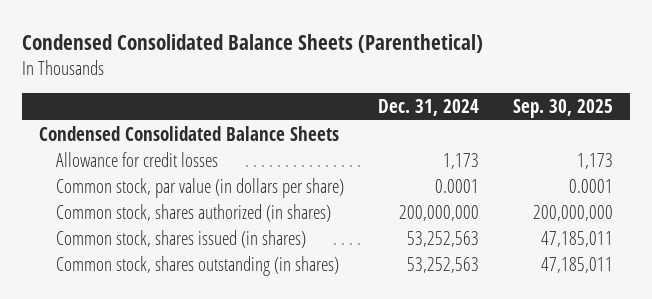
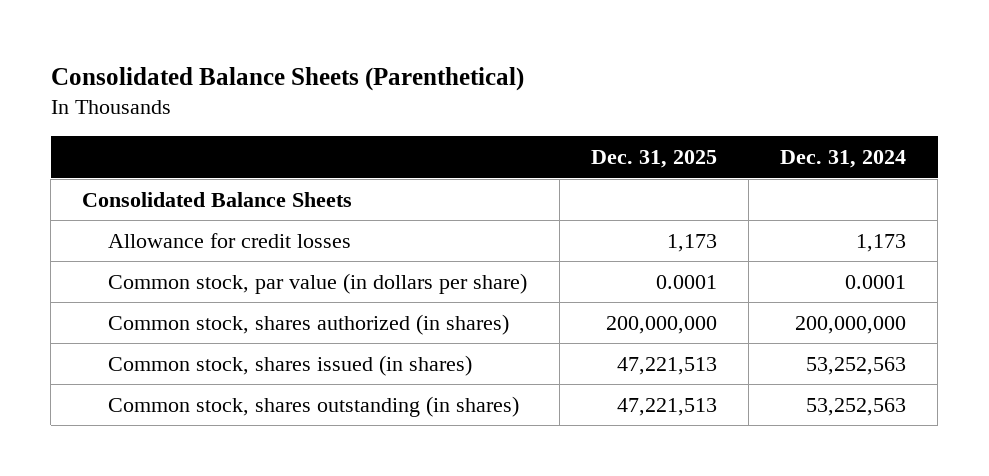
- Condensed Consolidated Balance Sheets (Parenthetical)
+ Consolidated Balance Sheets (Parenthetical)
- | Dec. 31, 2024 | Sep. 30, 2025
+ | Dec. 31, 2025 | Dec. 31, 2024
- Condensed Consolidated Balance Sheets
+ Consolidated Balance Sheets

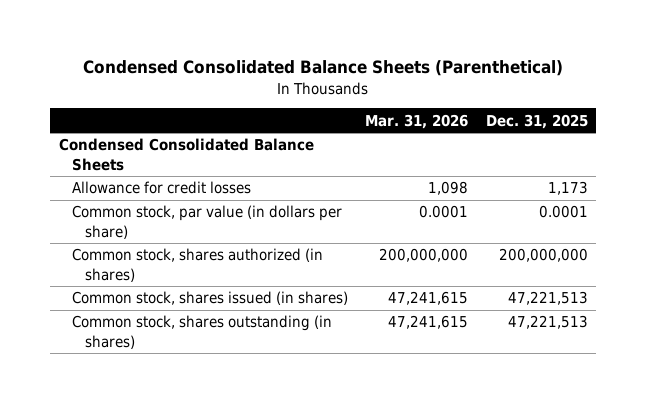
- Consolidated Balance Sheets (Parenthetical)
+ Condensed Consolidated Balance Sheets (Parenthetical)
- | Dec. 31, 2025 | Dec. 31, 2024
+ | Mar. 31, 2026 | Dec. 31, 2025
- Consolidated Balance Sheets
+ Condensed Consolidated Balance Sheets

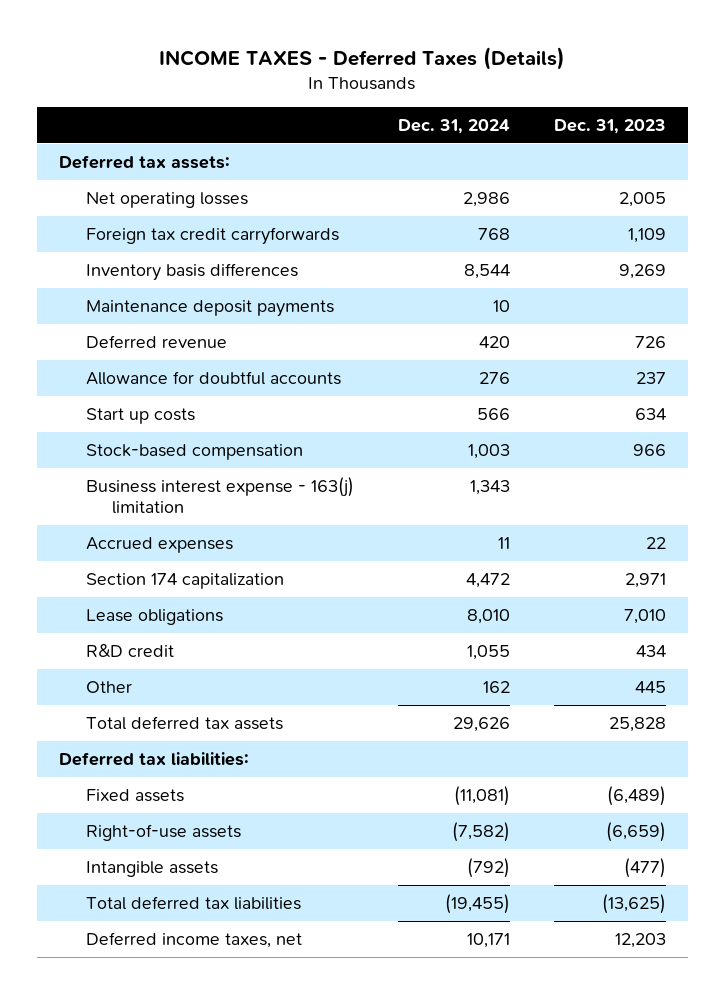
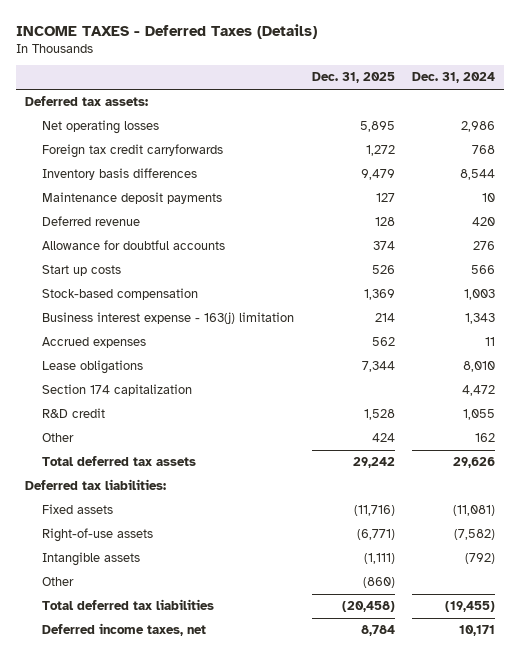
- | Dec. 31, 2024 | Dec. 31, 2023
+ | Dec. 31, 2025 | Dec. 31, 2024
moved down: Section 174 capitalization | | 4,472
+ Other | (860) |

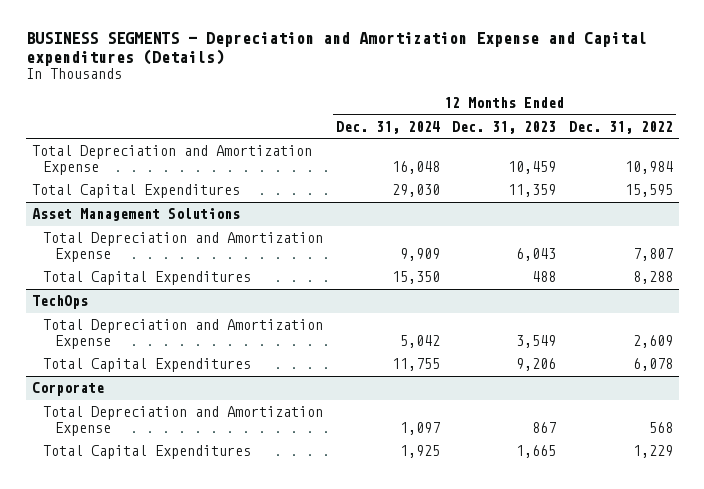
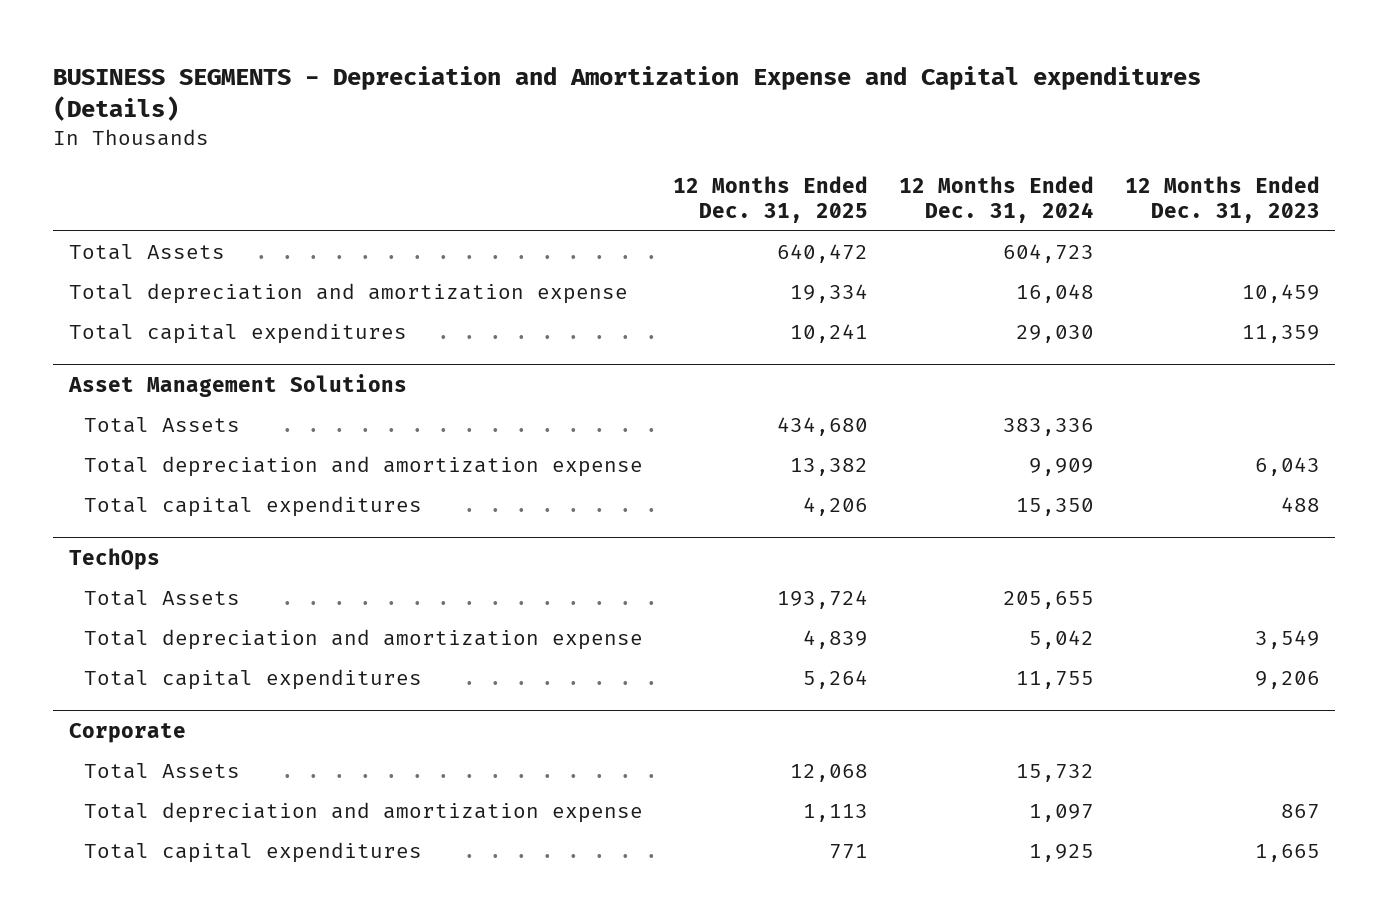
- | 12 Months Ended Dec. 31, 2024 | 12 Months Ended Dec. 31, 2023 | 12 Months Ended Dec. 31, 2022
+ | 12 Months Ended Dec. 31, 2025 | 12 Months Ended Dec. 31, 2024 | 12 Months Ended Dec. 31, 2023
- Total Depreciation and Amortization Expense | 16,048 | 10,459 | 10,984
- Total Capital Expenditures | 29,030 | 11,359 | 15,595
+ Total Assets | 640,472 | 604,723 |
+ Total depreciation and amortization expense | 19,334 | 16,048 | 10,459
+ Total capital expenditures | 10,241 | 29,030 | 11,359
@ Asset Management Solutions
- Total Depreciation and Amortization Expense | 9,909 | 6,043 | 7,807
- Total Capital Expenditures | 15,350 | 488 | 8,288
+ Total Assets | 434,680 | 383,336 |
+ Total depreciation and amortization expense | 13,382 | 9,909 | 6,043
+ Total capital expenditures | 4,206 | 15,350 | 488
@ TechOps
- Total Depreciation and Amortization Expense | 5,042 | 3,549 | 2,609
- Total Capital Expenditures | 11,755 | 9,206 | 6,078
+ Total Assets | 193,724 | 205,655 |
+ Total depreciation and amortization expense | 4,839 | 5,042 | 3,549
+ Total capital expenditures | 5,264 | 11,755 | 9,206
@ Corporate
- Total Depreciation and Amortization Expense | 1,097 | 867 | 568
- Total Capital Expenditures | 1,925 | 1,665 | 1,229
+ Total Assets | 12,068 | 15,732 |
+ Total depreciation and amortization expense | 1,113 | 1,097 | 867
+ Total capital expenditures | 771 | 1,925 | 1,665

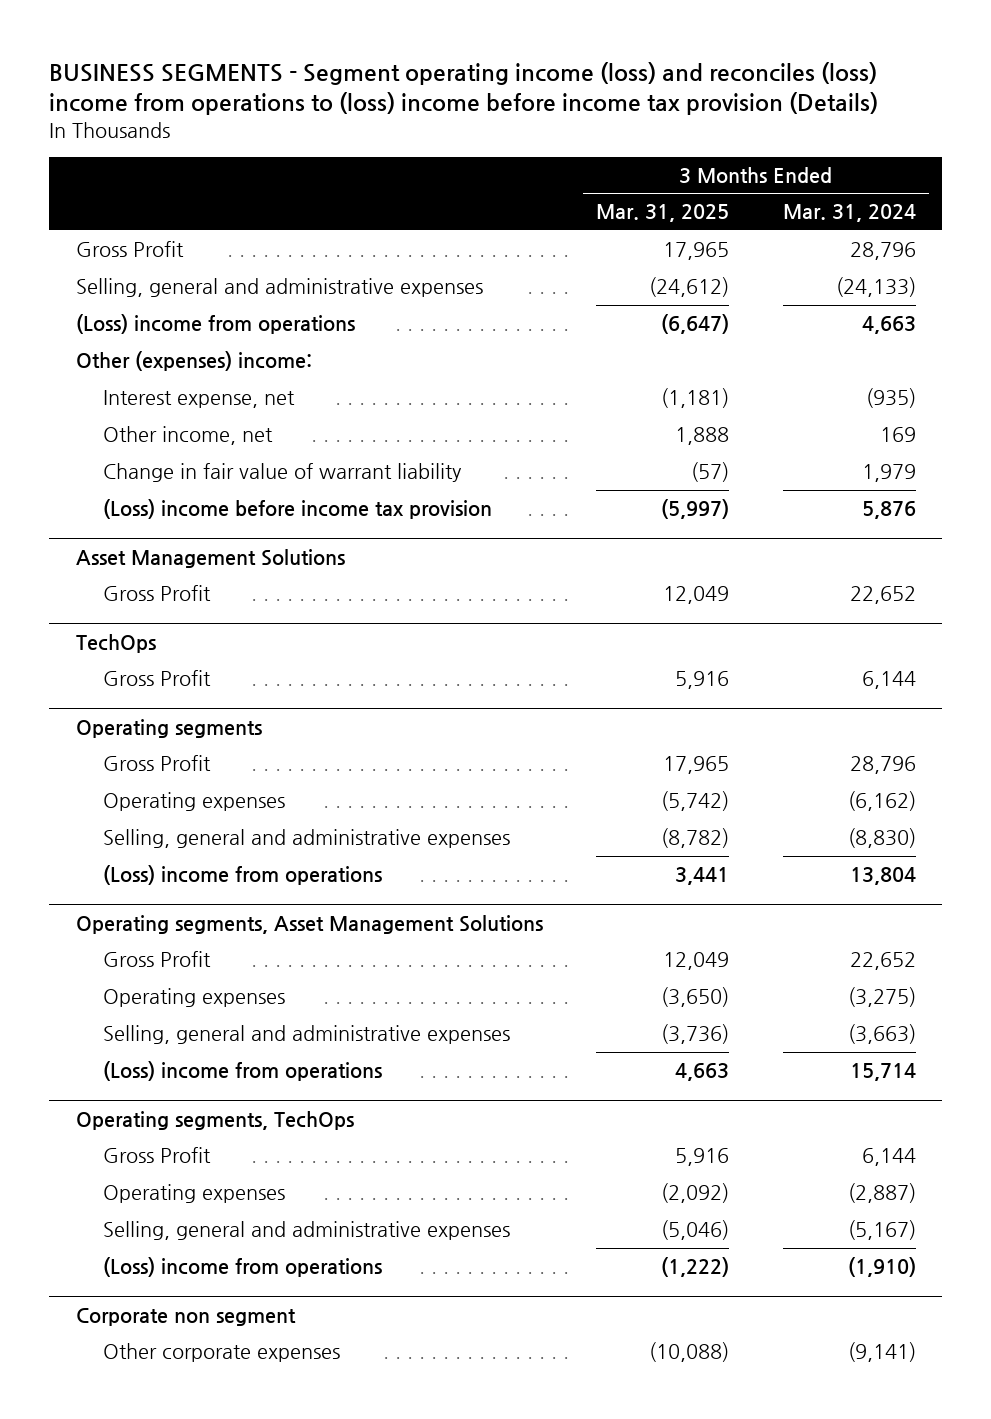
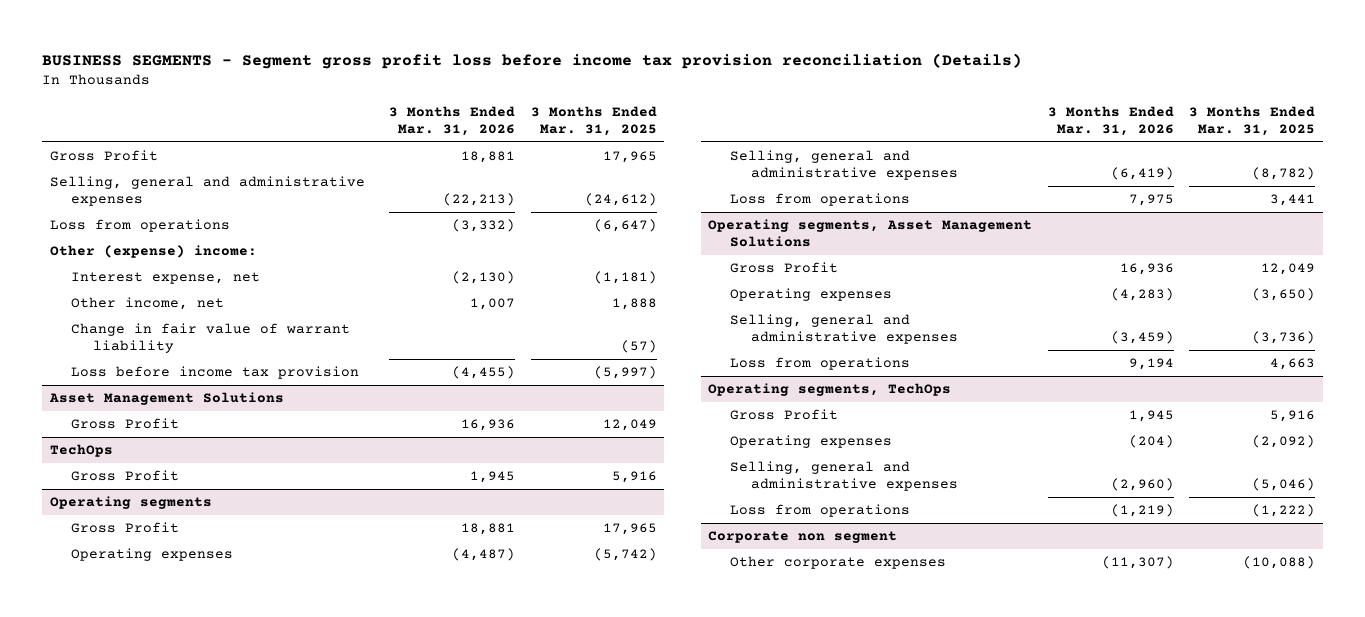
- BUSINESS SEGMENTS - Segment operating income (loss) and reconciles (loss) income from operations to (loss) income before income tax provision (Details)
+ BUSINESS SEGMENTS - Segment gross profit loss before income tax provision reconciliation (Details)
- | 3 Months Ended Mar. 31, 2025 | 3 Months Ended Mar. 31, 2024
+ | 3 Months Ended Mar. 31, 2026 | 3 Months Ended Mar. 31, 2025
- (Loss) income from operations | (6,647) | 4,663
- Other (expenses) income:
+ Loss from operations | (3,332) | (6,647)
+ Other (expense) income:
- (Loss) income before income tax provision | (5,997) | 5,876
+ Loss before income tax provision | (4,455) | (5,997)
@ Operating segments
- (Loss) income from operations | 3,441 | 13,804
+ Loss from operations | 7,975 | 3,441
@ Operating segments, Asset Management Solutions
- (Loss) income from operations | 4,663 | 15,714
+ Loss from operations | 9,194 | 4,663
@ Operating segments, TechOps
- (Loss) income from operations | (1,222) | (1,910)
+ Loss from operations | (1,219) | (1,222)

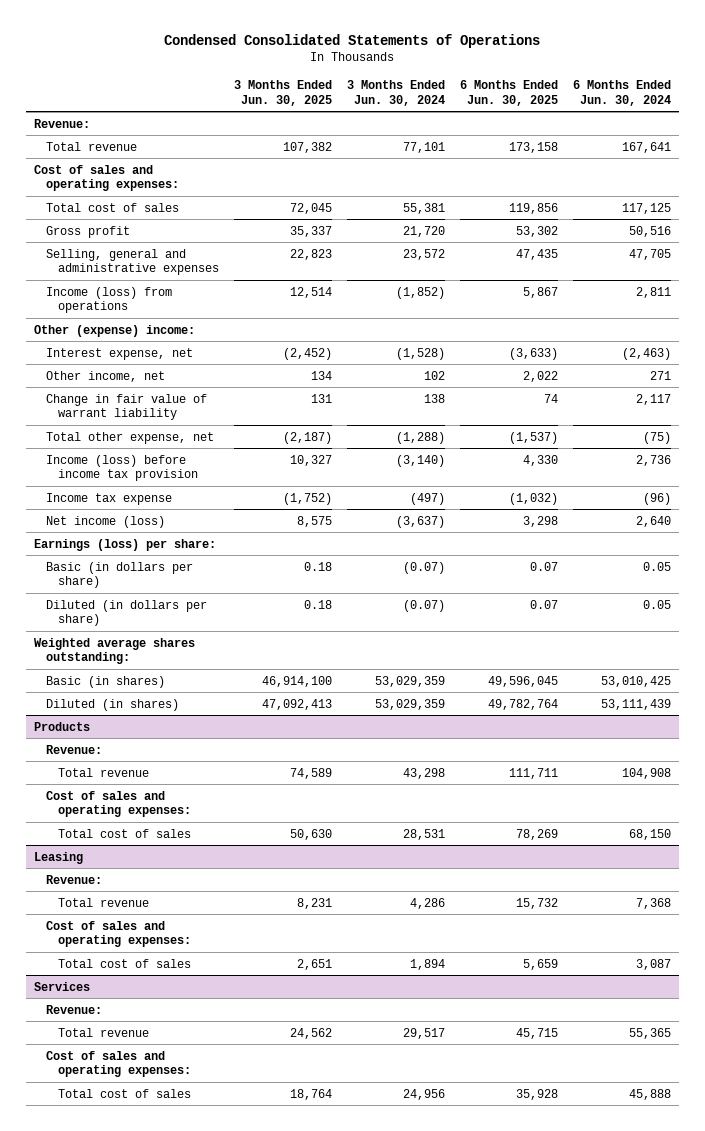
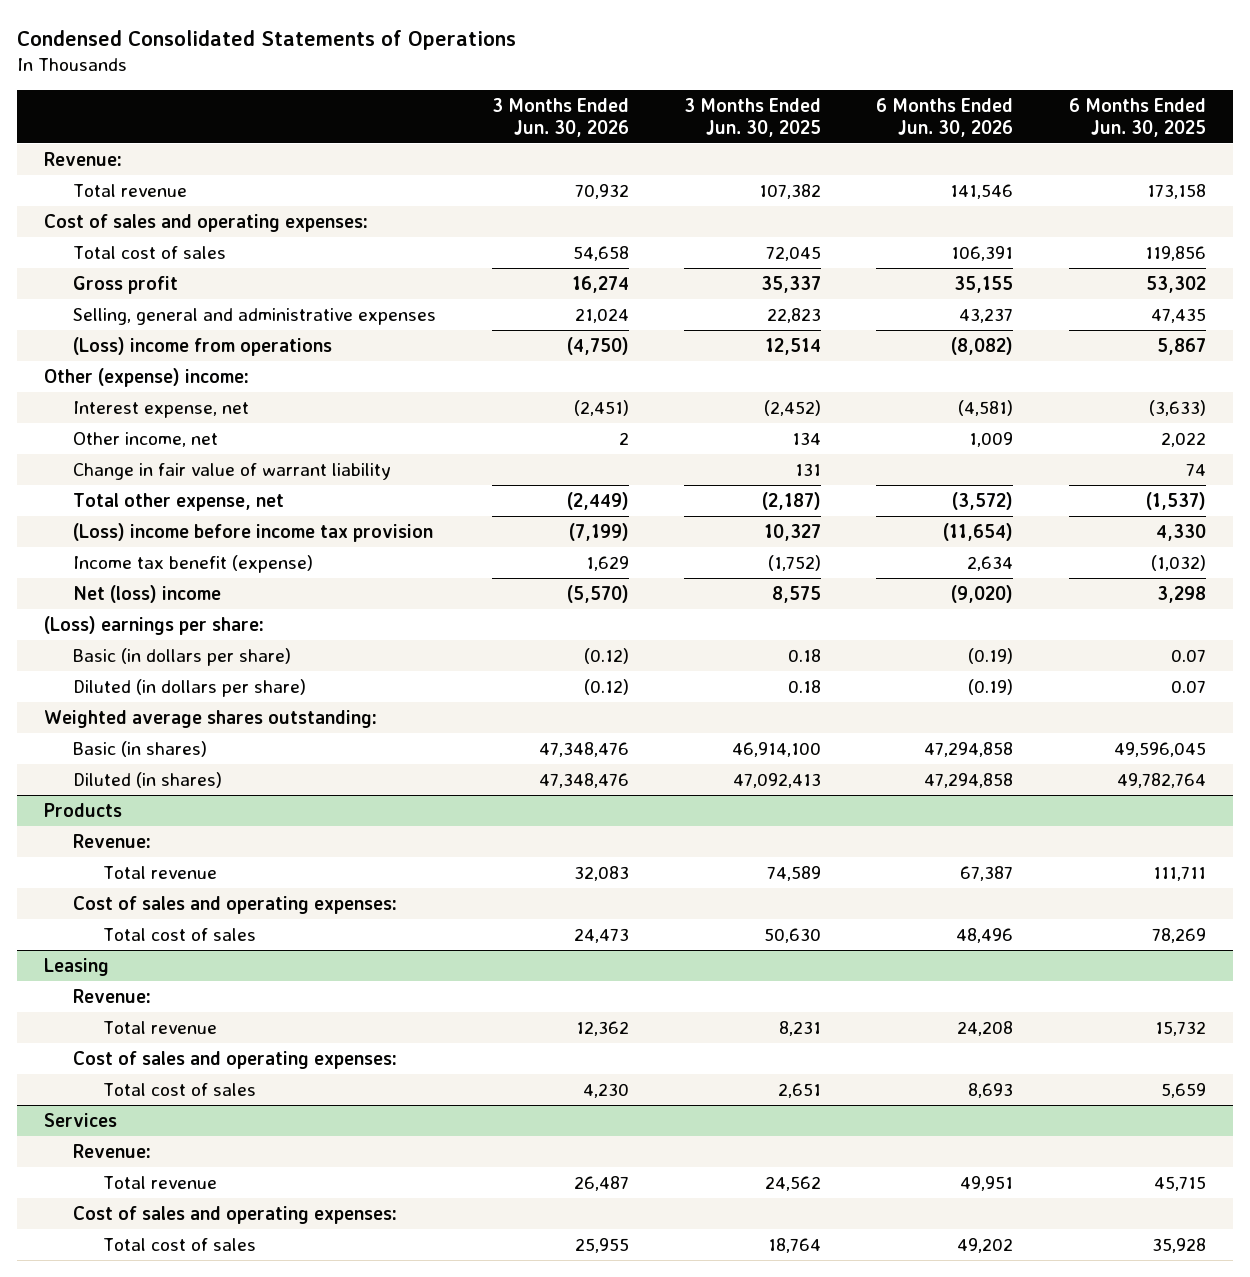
- | 3 Months Ended Jun. 30, 2025 | 3 Months Ended Jun. 30, 2024 | 6 Months Ended Jun. 30, 2025 | 6 Months Ended Jun. 30, 2024
+ | 3 Months Ended Jun. 30, 2026 | 3 Months Ended Jun. 30, 2025 | 6 Months Ended Jun. 30, 2026 | 6 Months Ended Jun. 30, 2025
- Income (loss) from operations | 12,514 | (1,852) | 5,867 | 2,811
+ (Loss) income from operations | (4,750) | 12,514 | (8,082) | 5,867
- Income (loss) before income tax provision | 10,327 | (3,140) | 4,330 | 2,736
- Income tax expense | (1,752) | (497) | (1,032) | (96)
- Net income (loss) | 8,575 | (3,637) | 3,298 | 2,640
- Earnings (loss) per share:
+ (Loss) income before income tax provision | (7,199) | 10,327 | (11,654) | 4,330
+ Income tax benefit (expense) | 1,629 | (1,752) | 2,634 | (1,032)
+ Net (loss) income | (5,570) | 8,575 | (9,020) | 3,298
+ (Loss) earnings per share:

